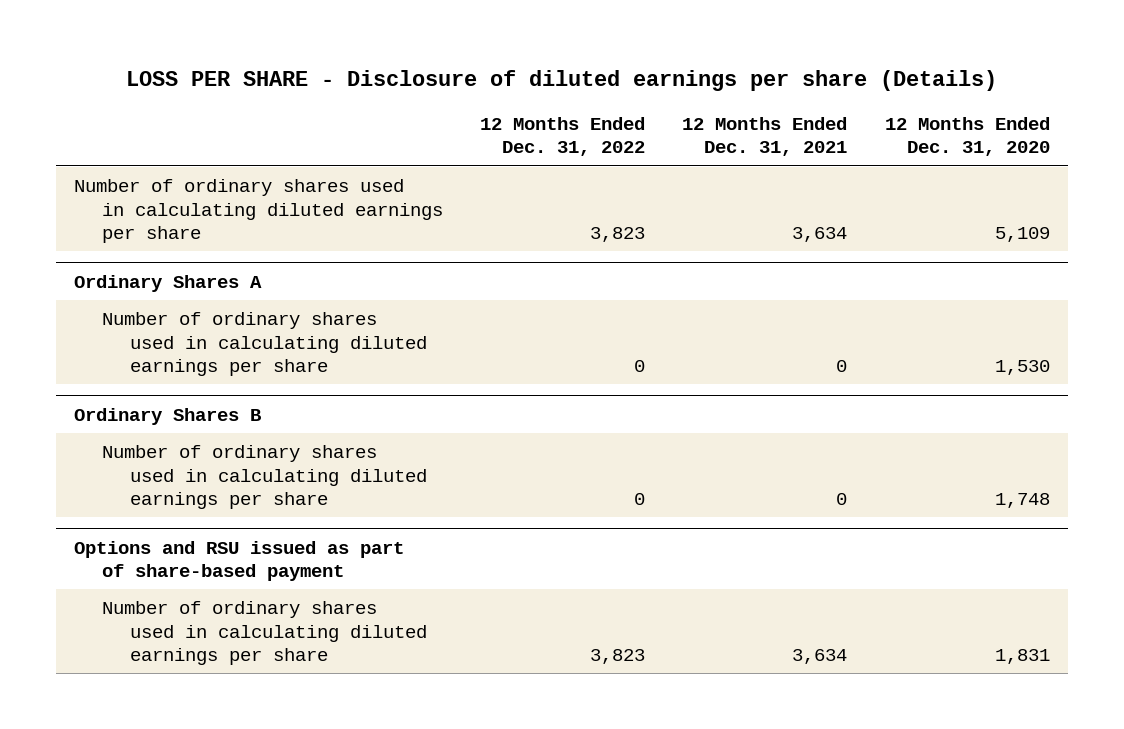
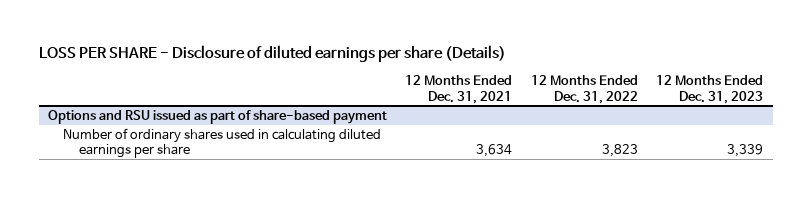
- | 12 Months Ended Dec. 31, 2022 | 12 Months Ended Dec. 31, 2021 | 12 Months Ended Dec. 31, 2020
+ | 12 Months Ended Dec. 31, 2021 | 12 Months Ended Dec. 31, 2022 | 12 Months Ended Dec. 31, 2023
- Number of ordinary shares used in calculating diluted earnings per share | 3,823 | 3,634 | 5,109
- Ordinary Shares A
- Number of ordinary shares used in calculating diluted earnings per share | 0 | 0 | 1,530
- Ordinary Shares B
- Number of ordinary shares used in calculating diluted earnings per share | 0 | 0 | 1,748

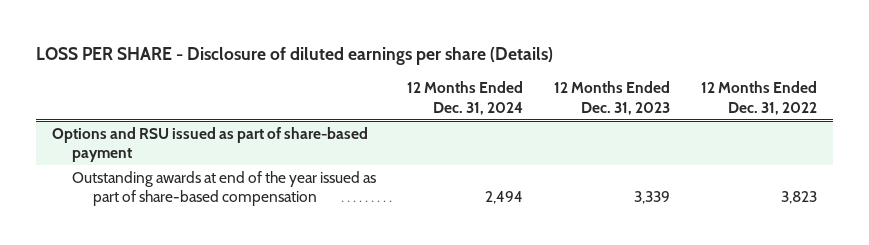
- | 12 Months Ended Dec. 31, 2021 | 12 Months Ended Dec. 31, 2022 | 12 Months Ended Dec. 31, 2023
+ | 12 Months Ended Dec. 31, 2024 | 12 Months Ended Dec. 31, 2023 | 12 Months Ended Dec. 31, 2022
@ Options and RSU issued as part of share-based payment
- Number of ordinary shares used in calculating diluted earnings per share | 3,634 | 3,823 | 3,339
+ Outstanding awards at end of the year issued as part of share-based compensation | 2,494 | 3,339 | 3,823

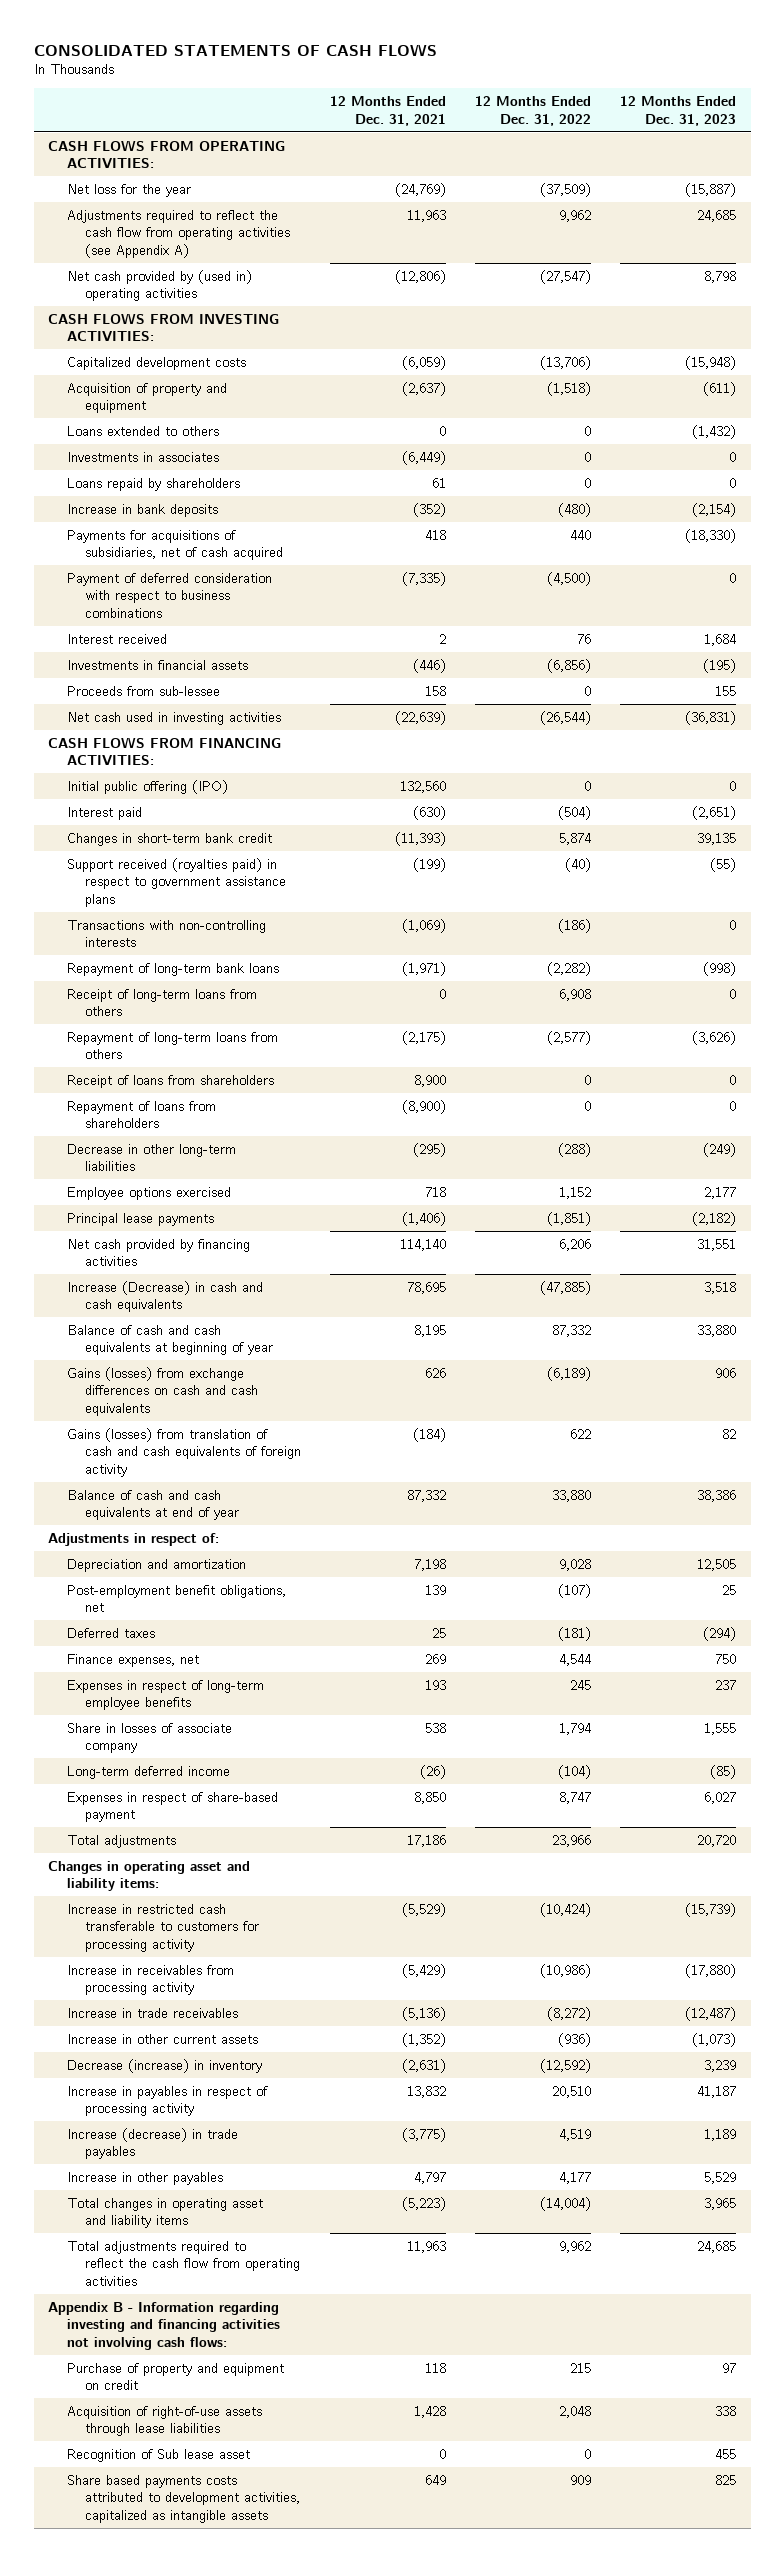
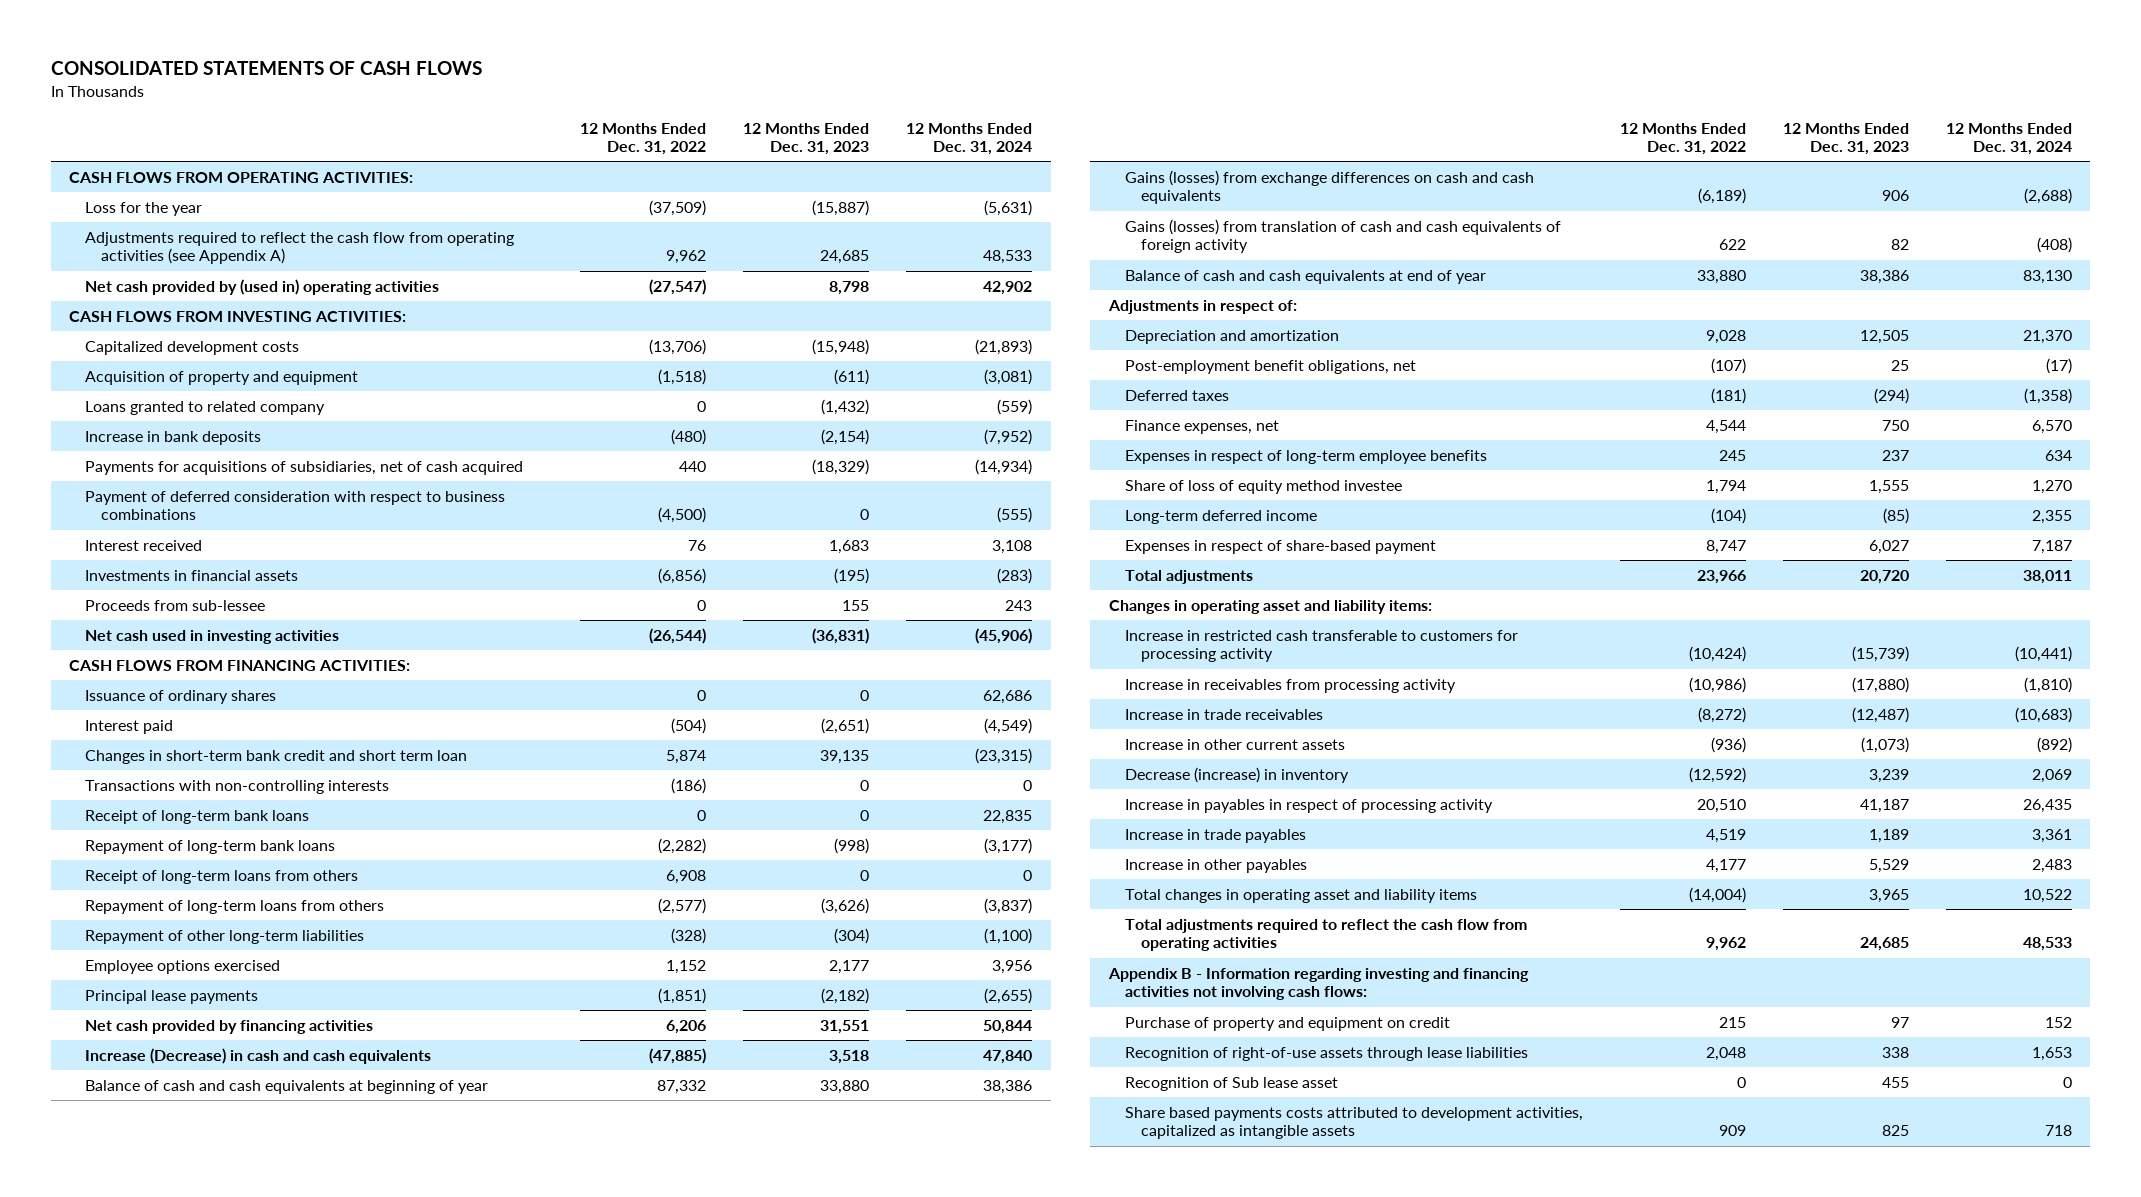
- | 12 Months Ended Dec. 31, 2021 | 12 Months Ended Dec. 31, 2022 | 12 Months Ended Dec. 31, 2023
+ | 12 Months Ended Dec. 31, 2022 | 12 Months Ended Dec. 31, 2023 | 12 Months Ended Dec. 31, 2024
- Net loss for the year | (24,769) | (37,509) | (15,887)
+ Loss for the year | (37,509) | (15,887) | (5,631)
- Loans extended to others | 0 | 0 | (1,432)
- Investments in associates | (6,449) | 0 | 0
- Loans repaid by shareholders | 61 | 0 | 0
+ Loans granted to related company | 0 | (1,432) | (559)
- Payments for acquisitions of subsidiaries, net of cash acquired | 418 | 440 | (18,330)
+ Payments for acquisitions of subsidiaries, net of cash acquired | 440 | (18,329) | (14,934)
- Interest received | 2 | 76 | 1,684
+ Interest received | 76 | 1,683 | 3,108
- Initial public offering (IPO) | 132,560 | 0 | 0
+ Issuance of ordinary shares | 0 | 0 | 62,686
- Changes in short-term bank credit | (11,393) | 5,874 | 39,135
- Support received (royalties paid) in respect to government assistance plans | (199) | (40) | (55)
+ Changes in short-term bank credit and short term loan | 5,874 | 39,135 | (23,315)
+ Receipt of long-term bank loans | 0 | 0 | 22,835
- Receipt of loans from shareholders | 8,900 | 0 | 0
- Repayment of loans from shareholders | (8,900) | 0 | 0
- Decrease in other long-term liabilities | (295) | (288) | (249)
+ Repayment of other long-term liabilities | (328) | (304) | (1,100)
- Share in losses of associate company | 538 | 1,794 | 1,555
+ Share of loss of equity method investee | 1,794 | 1,555 | 1,270
- Increase (decrease) in trade payables | (3,775) | 4,519 | 1,189
+ Increase in trade payables | 4,519 | 1,189 | 3,361
- Acquisition of right-of-use assets through lease liabilities | 1,428 | 2,048 | 338
+ Recognition of right-of-use assets through lease liabilities | 2,048 | 338 | 1,653

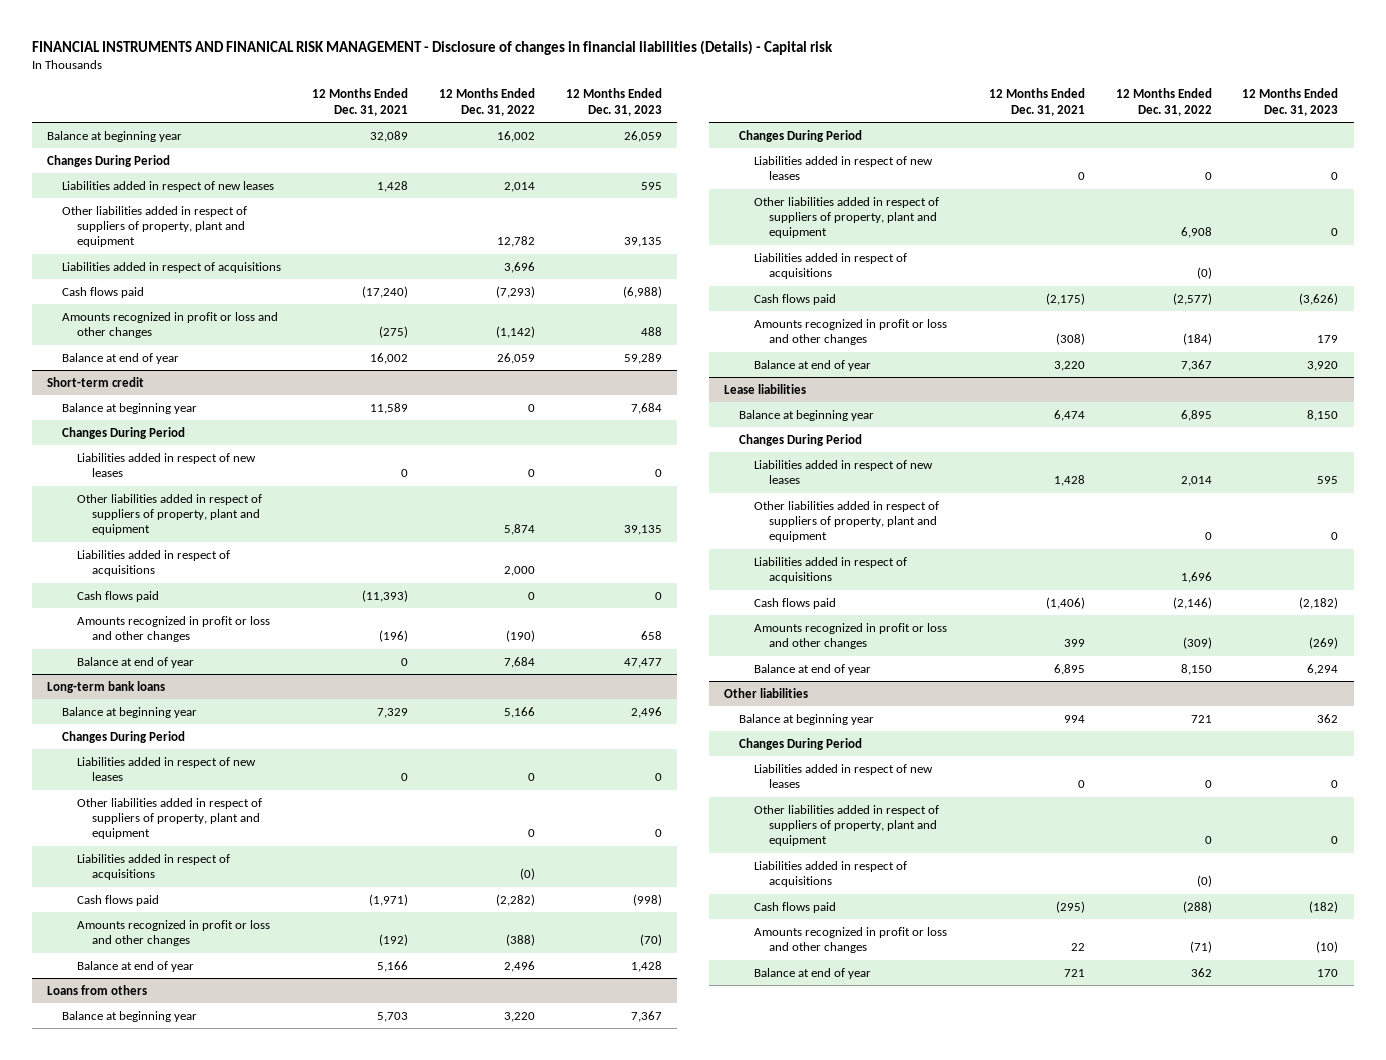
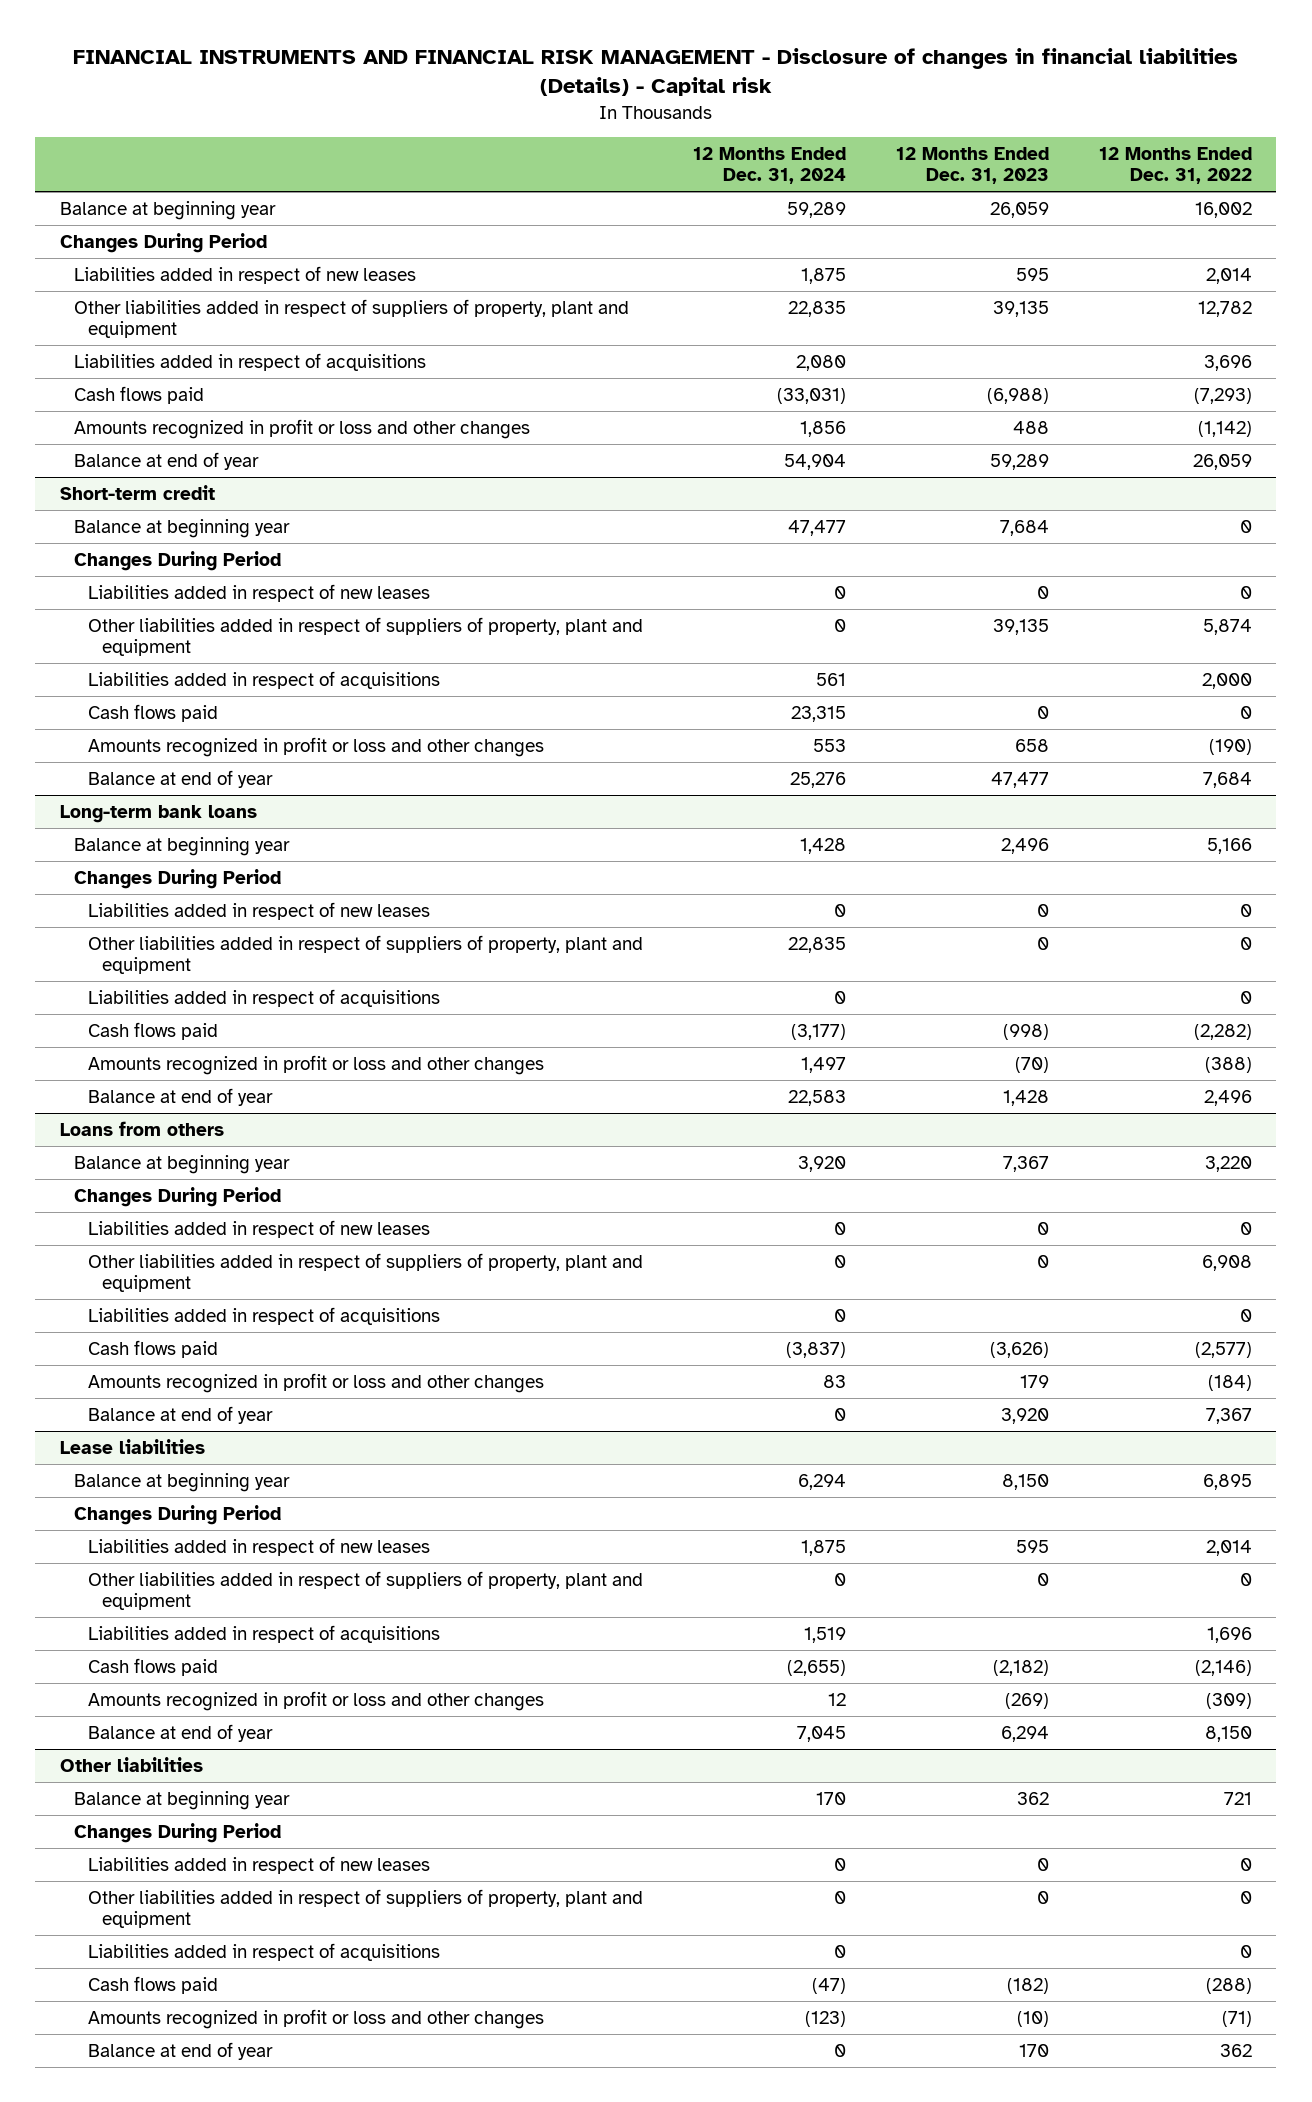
- FINANCIAL INSTRUMENTS AND FINANICAL RISK MANAGEMENT - Disclosure of changes in financial liabilities (Details) - Capital risk
+ FINANCIAL INSTRUMENTS AND FINANCIAL RISK MANAGEMENT - Disclosure of changes in financial liabilities (Details) - Capital risk
- | 12 Months Ended Dec. 31, 2021 | 12 Months Ended Dec. 31, 2022 | 12 Months Ended Dec. 31, 2023
+ | 12 Months Ended Dec. 31, 2024 | 12 Months Ended Dec. 31, 2023 | 12 Months Ended Dec. 31, 2022
@ Long-term bank loans
- Liabilities added in respect of acquisitions | | (0) |
+ Liabilities added in respect of acquisitions | 0 | | 0
@ Loans from others
- Liabilities added in respect of acquisitions | | (0) |
+ Liabilities added in respect of acquisitions | 0 | | 0
@ Other liabilities
- Liabilities added in respect of acquisitions | | (0) |
+ Liabilities added in respect of acquisitions | 0 | | 0

